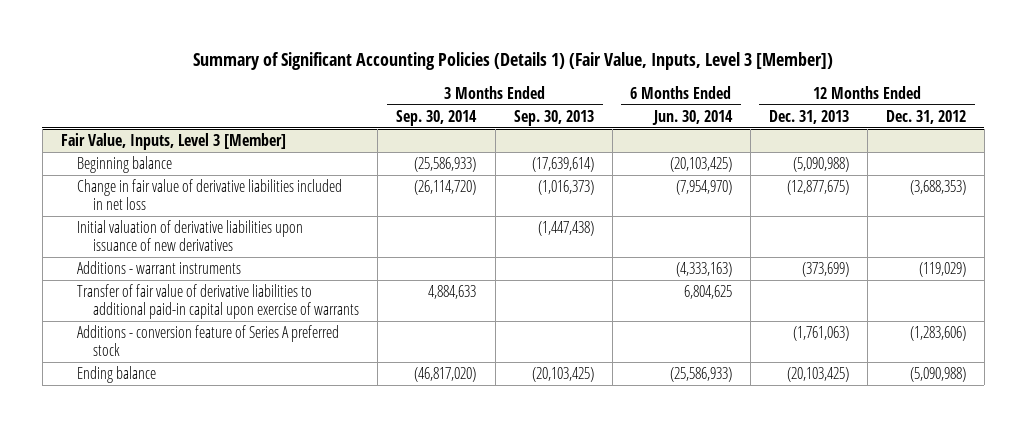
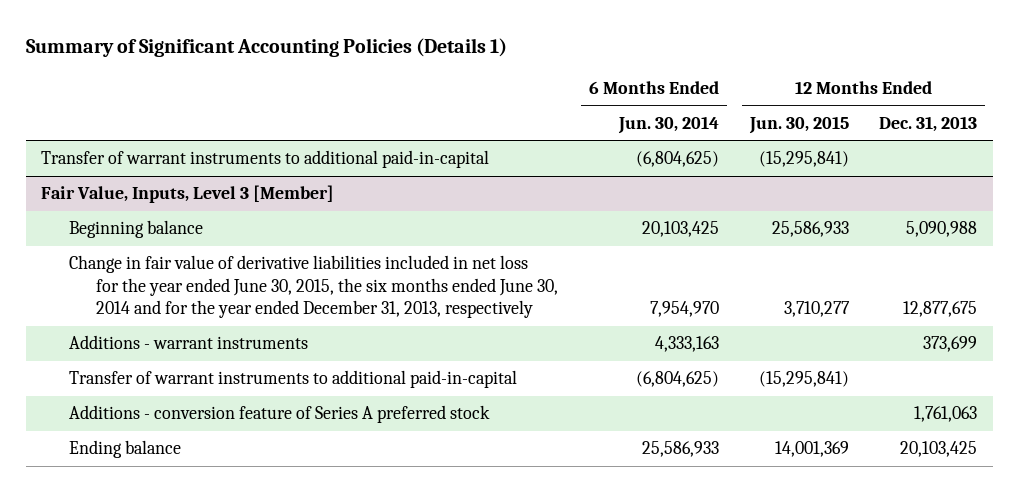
- Summary of Significant Accounting Policies (Details 1) (Fair Value, Inputs, Level 3 [Member])
+ Summary of Significant Accounting Policies (Details 1)
- | 3 Months Ended Sep. 30, 2014 | 3 Months Ended Sep. 30, 2013 | 6 Months Ended Jun. 30, 2014 | 12 Months Ended Dec. 31, 2013 | 12 Months Ended Dec. 31, 2012
+ | 6 Months Ended Jun. 30, 2014 | 12 Months Ended Jun. 30, 2015 | 12 Months Ended Dec. 31, 2013
+ Transfer of warrant instruments to additional paid-in-capital | (6,804,625) | (15,295,841) |
@ Fair Value, Inputs, Level 3 [Member]
- Beginning balance | (25,586,933) | (17,639,614) | (20,103,425) | (5,090,988) |
- Change in fair value of derivative liabilities included in net loss | (26,114,720) | (1,016,373) | (7,954,970) | (12,877,675) | (3,688,353)
- Initial valuation of derivative liabilities upon issuance of new derivatives | | (1,447,438) | | |
- Additions - warrant instruments | | | (4,333,163) | (373,699) | (119,029)
- Transfer of fair value of derivative liabilities to additional paid-in capital upon exercise of warrants | 4,884,633 | | 6,804,625 | |
- Additions - conversion feature of Series A preferred stock | | | | (1,761,063) | (1,283,606)
- Ending balance | (46,817,020) | (20,103,425) | (25,586,933) | (20,103,425) | (5,090,988)
+ Beginning balance | 20,103,425 | 25,586,933 | 5,090,988
+ Change in fair value of derivative liabilities included in net loss for the year ended June 30, 2015, the six months ended June 30, 2014 and for the year ended December 31, 2013, respectively | 7,954,970 | 3,710,277 | 12,877,675
+ Additions - warrant instruments | 4,333,163 | | 373,699
+ Transfer of warrant instruments to additional paid-in-capital | (6,804,625) | (15,295,841) |
+ Additions - conversion feature of Series A preferred stock | | | 1,761,063
+ Ending balance | 25,586,933 | 14,001,369 | 20,103,425

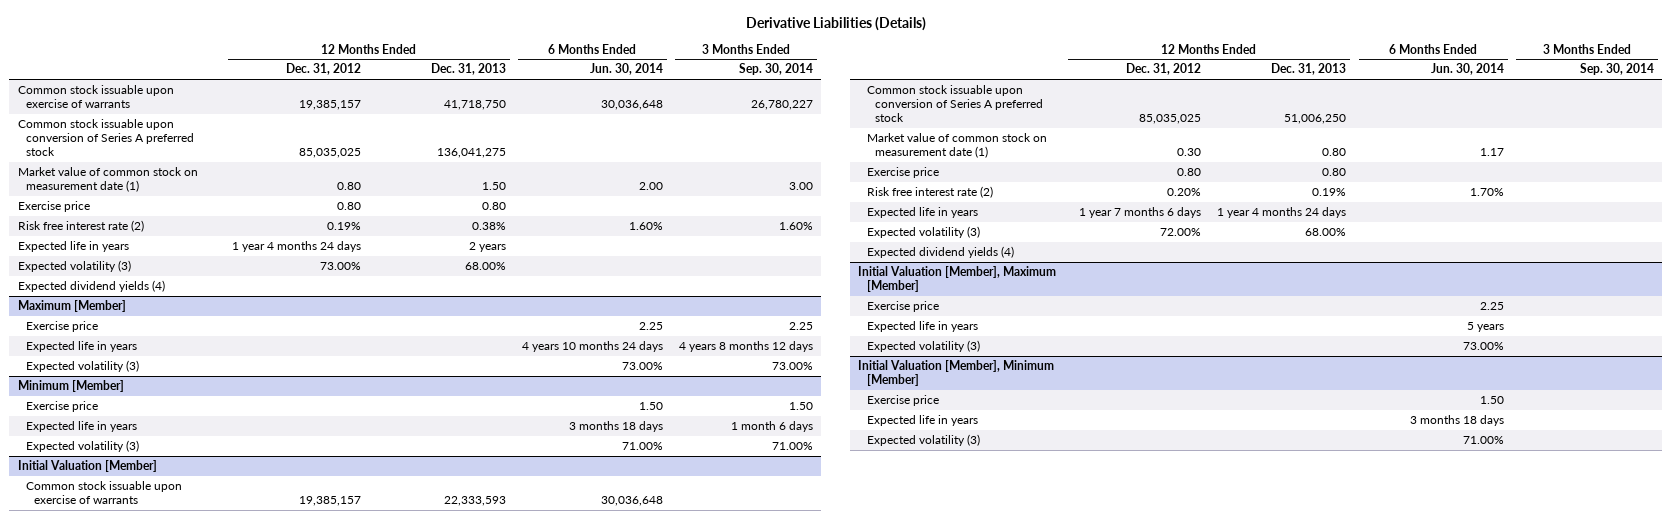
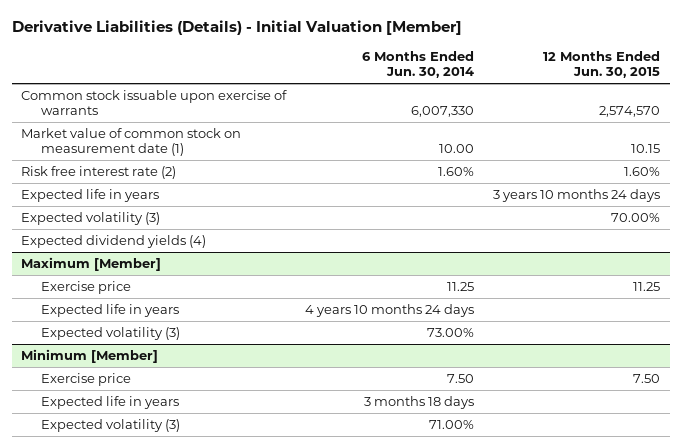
- Derivative Liabilities (Details)
+ Derivative Liabilities (Details) - Initial Valuation [Member]
- | 12 Months Ended Dec. 31, 2012 | 12 Months Ended Dec. 31, 2013 | 6 Months Ended Jun. 30, 2014 | 3 Months Ended Sep. 30, 2014
+ | 6 Months Ended Jun. 30, 2014 | 12 Months Ended Jun. 30, 2015
- Common stock issuable upon exercise of warrants | 19,385,157 | 41,718,750 | 30,036,648 | 26,780,227
- Common stock issuable upon conversion of Series A preferred stock | 85,035,025 | 136,041,275 | |
- Market value of common stock on measurement date (1) | 0.80 | 1.50 | 2.00 | 3.00
- Exercise price | 0.80 | 0.80 | |
+ Common stock issuable upon exercise of warrants | 6,007,330 | 2,574,570
+ Market value of common stock on measurement date (1) | 10.00 | 10.15
@ Maximum [Member]
- Exercise price | | | 2.25 | 2.25
+ Exercise price | 11.25 | 11.25
@ Minimum [Member]
- Exercise price | | | 1.50 | 1.50
- Expected life in years | | | 3 months 18 days | 1 month 6 days
- Expected volatility (3) | | | 71.00% | 71.00%
- Initial Valuation [Member]
- Common stock issuable upon exercise of warrants | 19,385,157 | 22,333,593 | 30,036,648 |
- Common stock issuable upon conversion of Series A preferred stock | 85,035,025 | 51,006,250 | |
- Market value of common stock on measurement date (1) | 0.30 | 0.80 | 1.17 |
- Exercise price | 0.80 | 0.80 | |
- Risk free interest rate (2) | 0.20% | 0.19% | 1.70% |
- Expected life in years | 1 year 7 months 6 days | 1 year 4 months 24 days | |
- Expected volatility (3) | 72.00% | 68.00% | |
- Expected dividend yields (4)
- Initial Valuation [Member], Maximum [Member]
- Exercise price | | | 2.25 |
- Expected life in years | | | 5 years |
- Expected volatility (3) | | | 73.00% |
- Initial Valuation [Member], Minimum [Member]
- Exercise price | | | 1.50 |
@ Minimum [Member]
+ Exercise price | 7.50 | 7.50

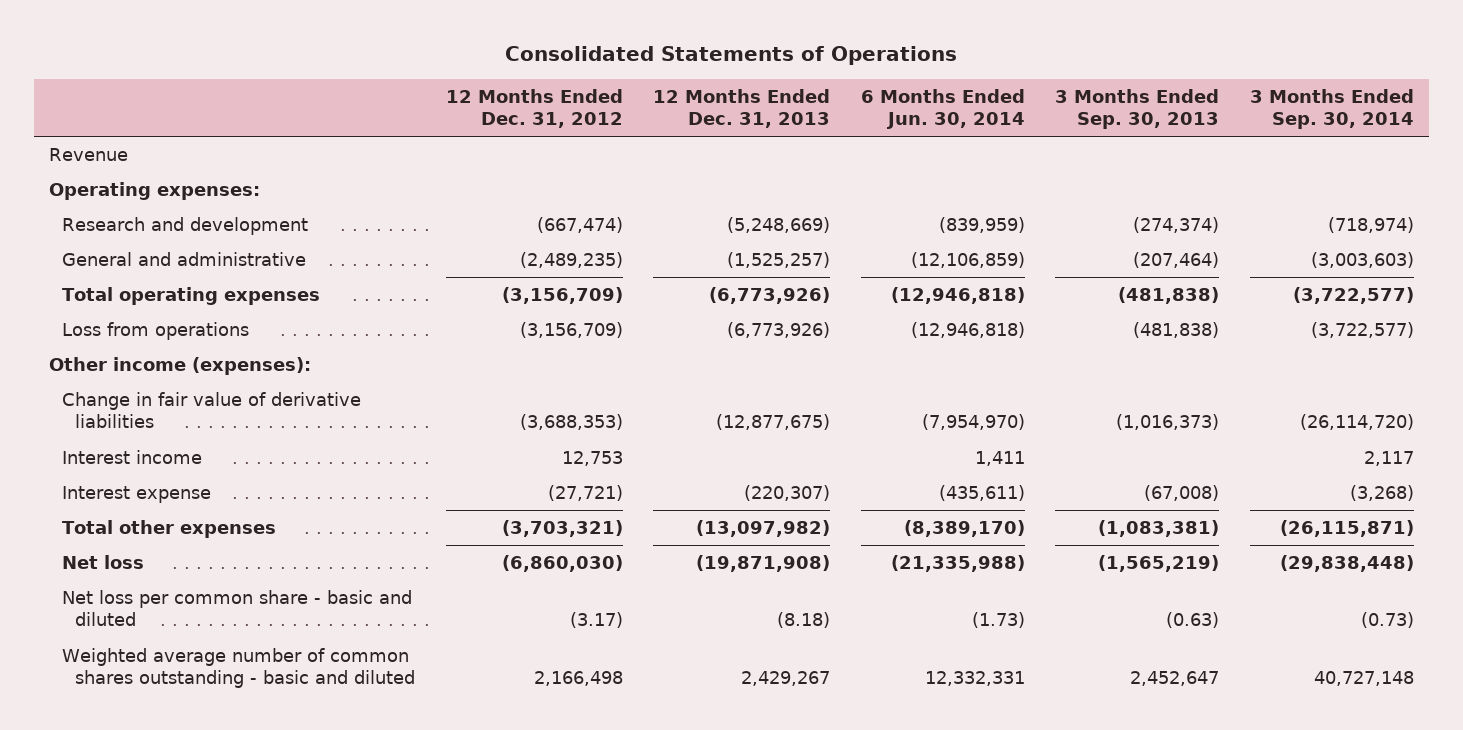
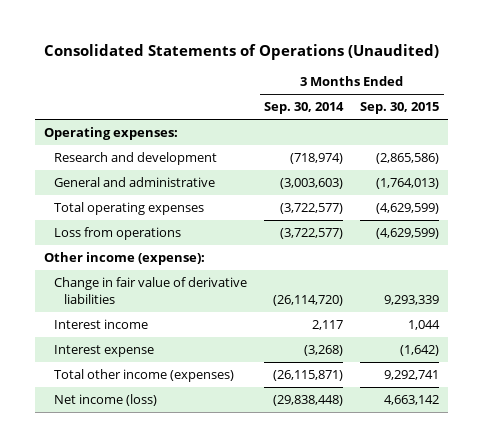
- Consolidated Statements of Operations
+ Consolidated Statements of Operations (Unaudited)
- | 12 Months Ended Dec. 31, 2012 | 12 Months Ended Dec. 31, 2013 | 6 Months Ended Jun. 30, 2014 | 3 Months Ended Sep. 30, 2013 | 3 Months Ended Sep. 30, 2014
+ | 3 Months Ended Sep. 30, 2014 | 3 Months Ended Sep. 30, 2015
- Revenue
- Other income (expenses):
+ Other income (expense):
- Total other expenses | (3,703,321) | (13,097,982) | (8,389,170) | (1,083,381) | (26,115,871)
- Net loss | (6,860,030) | (19,871,908) | (21,335,988) | (1,565,219) | (29,838,448)
- Net loss per common share - basic and diluted | (3.17) | (8.18) | (1.73) | (0.63) | (0.73)
- Weighted average number of common shares outstanding - basic and diluted | 2,166,498 | 2,429,267 | 12,332,331 | 2,452,647 | 40,727,148
+ Total other income (expenses) | (26,115,871) | 9,292,741
+ Net income (loss) | (29,838,448) | 4,663,142

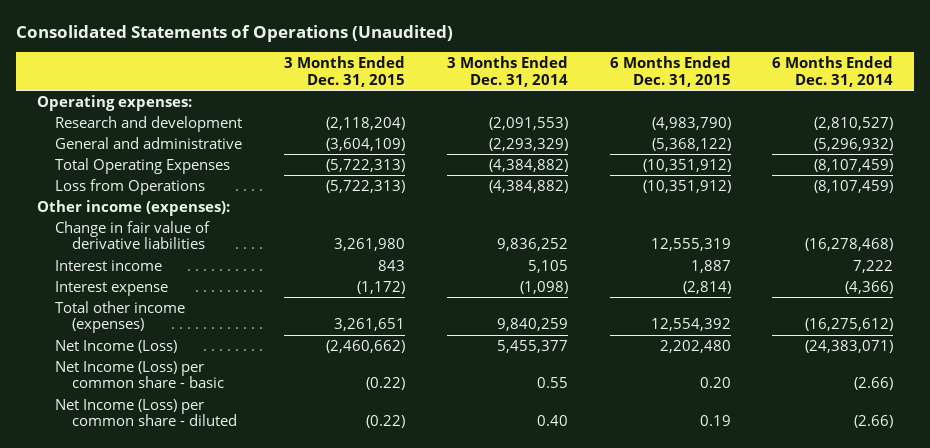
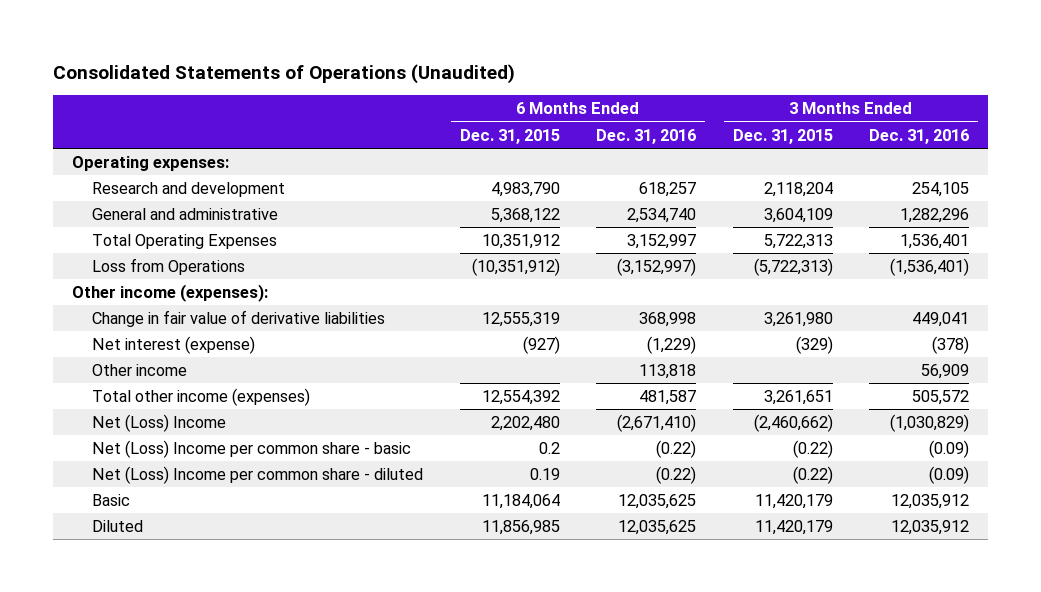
- | 3 Months Ended Dec. 31, 2015 | 3 Months Ended Dec. 31, 2014 | 6 Months Ended Dec. 31, 2015 | 6 Months Ended Dec. 31, 2014
+ | 6 Months Ended Dec. 31, 2015 | 6 Months Ended Dec. 31, 2016 | 3 Months Ended Dec. 31, 2015 | 3 Months Ended Dec. 31, 2016
- Research and development | (2,118,204) | (2,091,553) | (4,983,790) | (2,810,527)
- General and administrative | (3,604,109) | (2,293,329) | (5,368,122) | (5,296,932)
- Total Operating Expenses | (5,722,313) | (4,384,882) | (10,351,912) | (8,107,459)
+ Research and development | 4,983,790 | 618,257 | 2,118,204 | 254,105
+ General and administrative | 5,368,122 | 2,534,740 | 3,604,109 | 1,282,296
+ Total Operating Expenses | 10,351,912 | 3,152,997 | 5,722,313 | 1,536,401
- Interest income | 843 | 5,105 | 1,887 | 7,222
- Interest expense | (1,172) | (1,098) | (2,814) | (4,366)
+ Net interest (expense) | (927) | (1,229) | (329) | (378)
+ Other income | | 113,818 | | 56,909
- Net Income (Loss) | (2,460,662) | 5,455,377 | 2,202,480 | (24,383,071)
- Net Income (Loss) per common share - basic | (0.22) | 0.55 | 0.20 | (2.66)
- Net Income (Loss) per common share - diluted | (0.22) | 0.40 | 0.19 | (2.66)
+ Net (Loss) Income | 2,202,480 | (2,671,410) | (2,460,662) | (1,030,829)
+ Net (Loss) Income per common share - basic | 0.2 | (0.22) | (0.22) | (0.09)
+ Net (Loss) Income per common share - diluted | 0.19 | (0.22) | (0.22) | (0.09)
+ Basic | 11,184,064 | 12,035,625 | 11,420,179 | 12,035,912
+ Diluted | 11,856,985 | 12,035,625 | 11,420,179 | 12,035,912

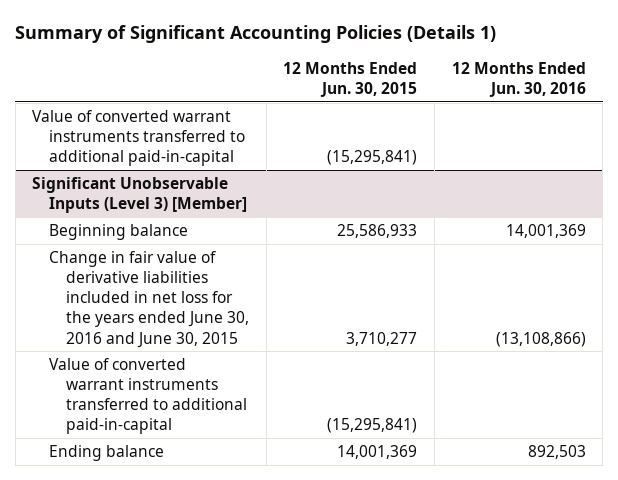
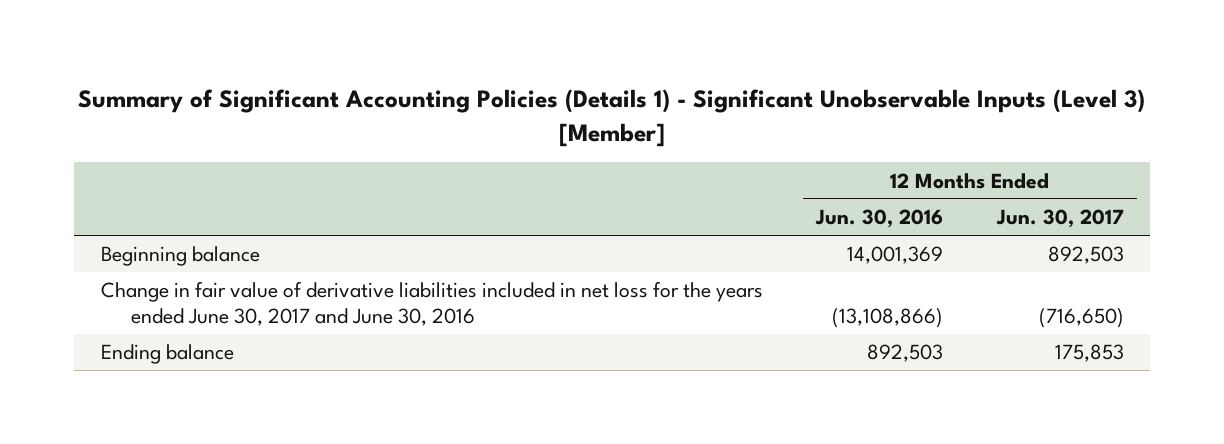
- Summary of Significant Accounting Policies (Details 1)
+ Summary of Significant Accounting Policies (Details 1) - Significant Unobservable Inputs (Level 3) [Member]
- | 12 Months Ended Jun. 30, 2015 | 12 Months Ended Jun. 30, 2016
+ | 12 Months Ended Jun. 30, 2016 | 12 Months Ended Jun. 30, 2017
- Value of converted warrant instruments transferred to additional paid-in-capital | (15,295,841) |
- Significant Unobservable Inputs (Level 3) [Member]
- Change in fair value of derivative liabilities included in net loss for the years ended June 30, 2016 and June 30, 2015 | 3,710,277 | (13,108,866)
- Value of converted warrant instruments transferred to additional paid-in-capital | (15,295,841) |
+ Change in fair value of derivative liabilities included in net loss for the years ended June 30, 2017 and June 30, 2016 | (13,108,866) | (716,650)

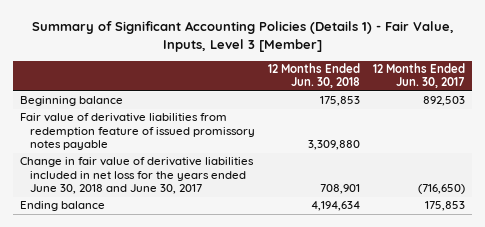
- Summary of Significant Accounting Policies (Details 1) - Significant Unobservable Inputs (Level 3) [Member]
+ Summary of Significant Accounting Policies (Details 1) - Fair Value, Inputs, Level 3 [Member]
- | 12 Months Ended Jun. 30, 2016 | 12 Months Ended Jun. 30, 2017
+ | 12 Months Ended Jun. 30, 2018 | 12 Months Ended Jun. 30, 2017
- Change in fair value of derivative liabilities included in net loss for the years ended June 30, 2017 and June 30, 2016 | (13,108,866) | (716,650)
+ Fair value of derivative liabilities from redemption feature of issued promissory notes payable | 3,309,880 |
+ Change in fair value of derivative liabilities included in net loss for the years ended June 30, 2018 and June 30, 2017 | 708,901 | (716,650)

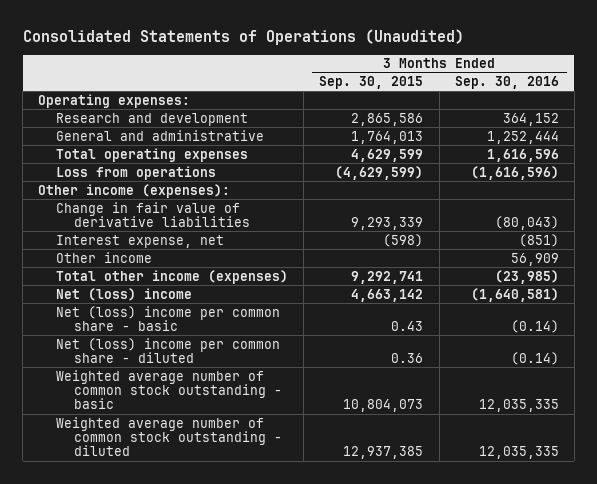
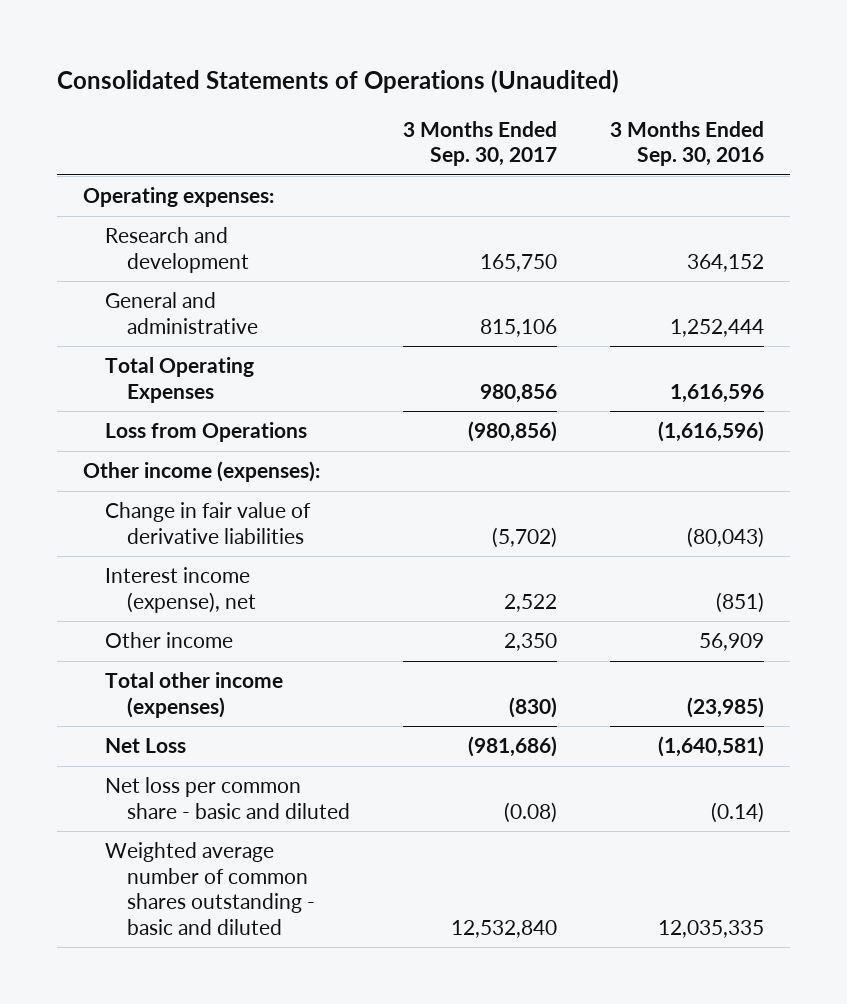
- | 3 Months Ended Sep. 30, 2015 | 3 Months Ended Sep. 30, 2016
+ | 3 Months Ended Sep. 30, 2017 | 3 Months Ended Sep. 30, 2016
- Total operating expenses | 4,629,599 | 1,616,596
- Loss from operations | (4,629,599) | (1,616,596)
+ Total Operating Expenses | 980,856 | 1,616,596
+ Loss from Operations | (980,856) | (1,616,596)
- Interest expense, net | (598) | (851)
+ Interest income (expense), net | 2,522 | (851)
- Net (loss) income | 4,663,142 | (1,640,581)
- Net (loss) income per common share - basic | 0.43 | (0.14)
- Net (loss) income per common share - diluted | 0.36 | (0.14)
- Weighted average number of common stock outstanding - basic | 10,804,073 | 12,035,335
- Weighted average number of common stock outstanding - diluted | 12,937,385 | 12,035,335
+ Net Loss | (981,686) | (1,640,581)
+ Net loss per common share - basic and diluted | (0.08) | (0.14)
+ Weighted average number of common shares outstanding - basic and diluted | 12,532,840 | 12,035,335

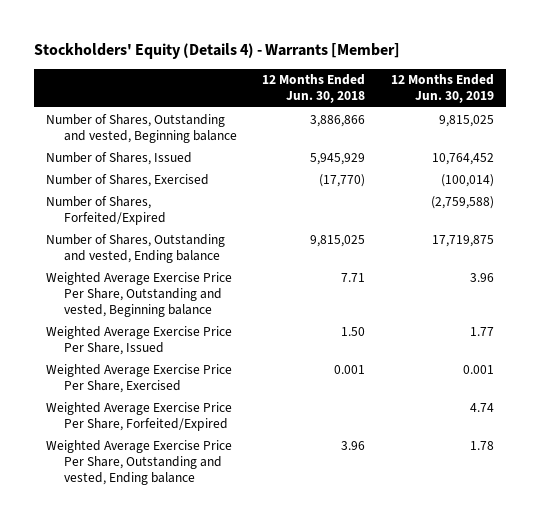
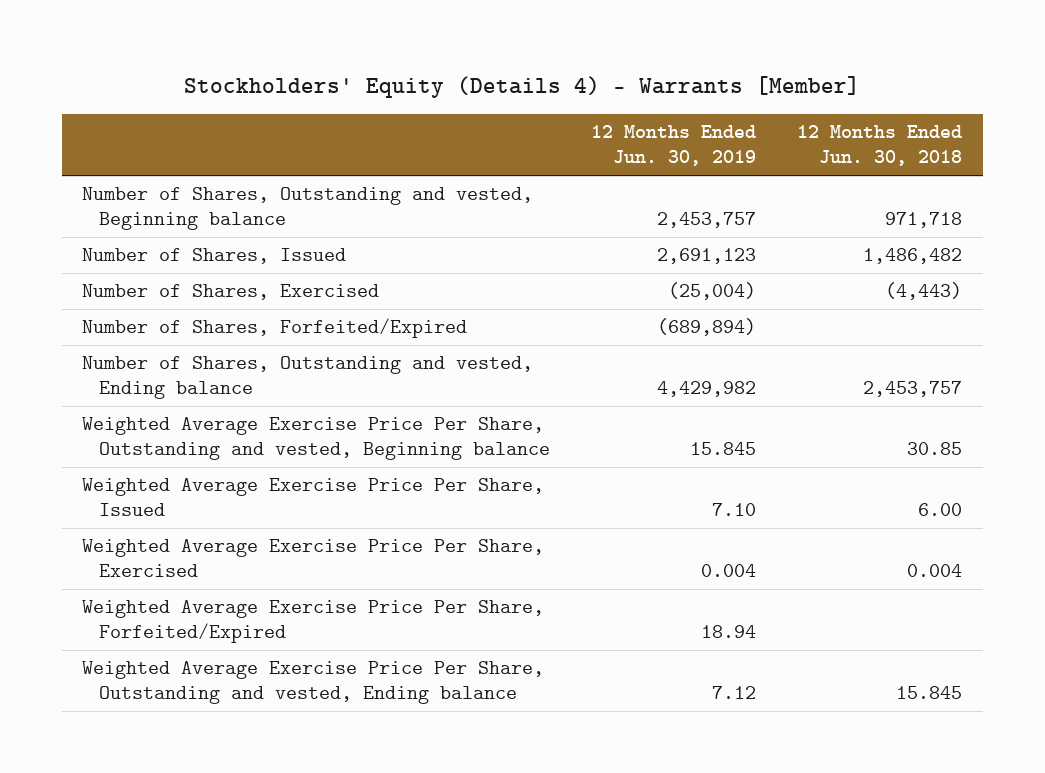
- | 12 Months Ended Jun. 30, 2018 | 12 Months Ended Jun. 30, 2019
+ | 12 Months Ended Jun. 30, 2019 | 12 Months Ended Jun. 30, 2018
- Number of Shares, Outstanding and vested, Beginning balance | 3,886,866 | 9,815,025
- Number of Shares, Issued | 5,945,929 | 10,764,452
- Number of Shares, Exercised | (17,770) | (100,014)
- Number of Shares, Forfeited/Expired | | (2,759,588)
- Number of Shares, Outstanding and vested, Ending balance | 9,815,025 | 17,719,875
- Weighted Average Exercise Price Per Share, Outstanding and vested, Beginning balance | 7.71 | 3.96
- Weighted Average Exercise Price Per Share, Issued | 1.50 | 1.77
- Weighted Average Exercise Price Per Share, Exercised | 0.001 | 0.001
- Weighted Average Exercise Price Per Share, Forfeited/Expired | | 4.74
- Weighted Average Exercise Price Per Share, Outstanding and vested, Ending balance | 3.96 | 1.78
+ Number of Shares, Outstanding and vested, Beginning balance | 2,453,757 | 971,718
+ Number of Shares, Issued | 2,691,123 | 1,486,482
+ Number of Shares, Exercised | (25,004) | (4,443)
+ Number of Shares, Forfeited/Expired | (689,894) |
+ Number of Shares, Outstanding and vested, Ending balance | 4,429,982 | 2,453,757
+ Weighted Average Exercise Price Per Share, Outstanding and vested, Beginning balance | 15.845 | 30.85
+ Weighted Average Exercise Price Per Share, Issued | 7.10 | 6.00
+ Weighted Average Exercise Price Per Share, Exercised | 0.004 | 0.004
+ Weighted Average Exercise Price Per Share, Forfeited/Expired | 18.94 |
+ Weighted Average Exercise Price Per Share, Outstanding and vested, Ending balance | 7.12 | 15.845

